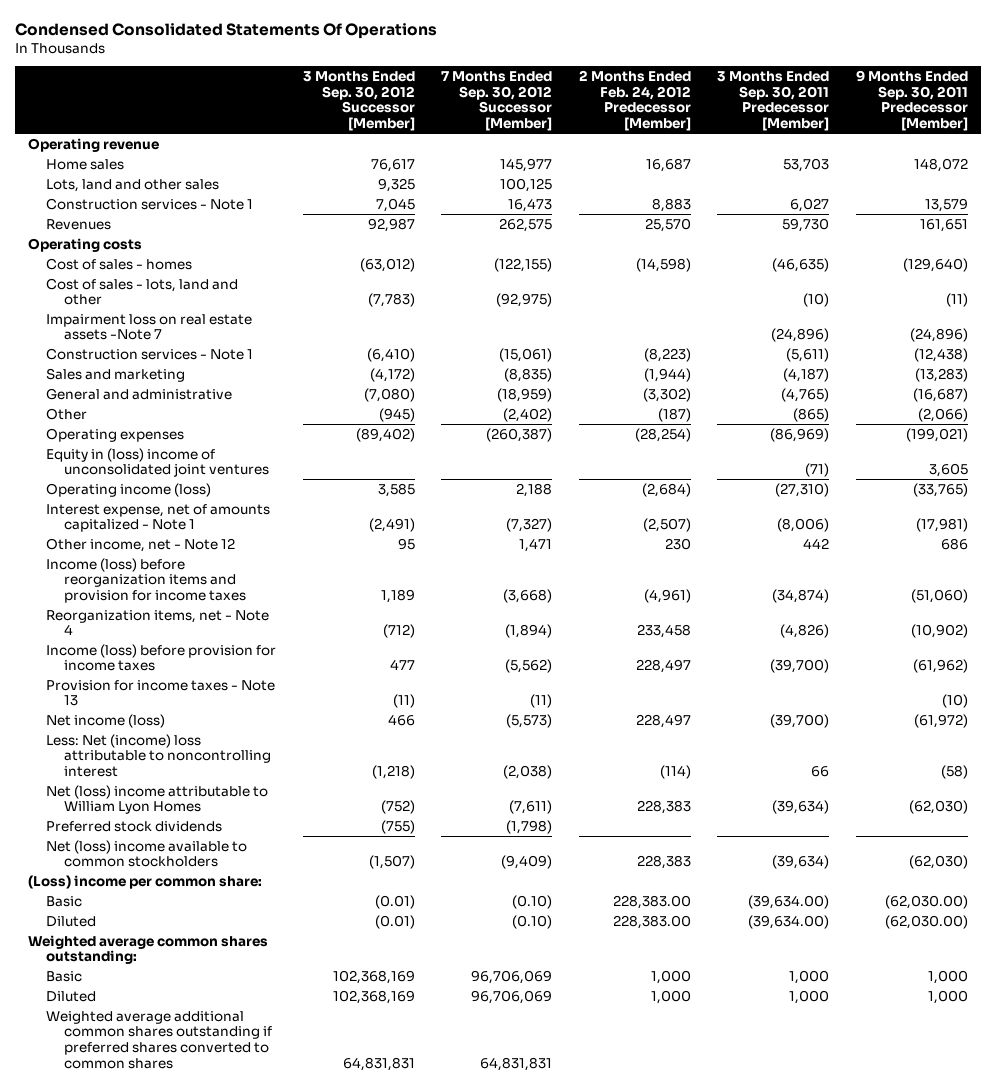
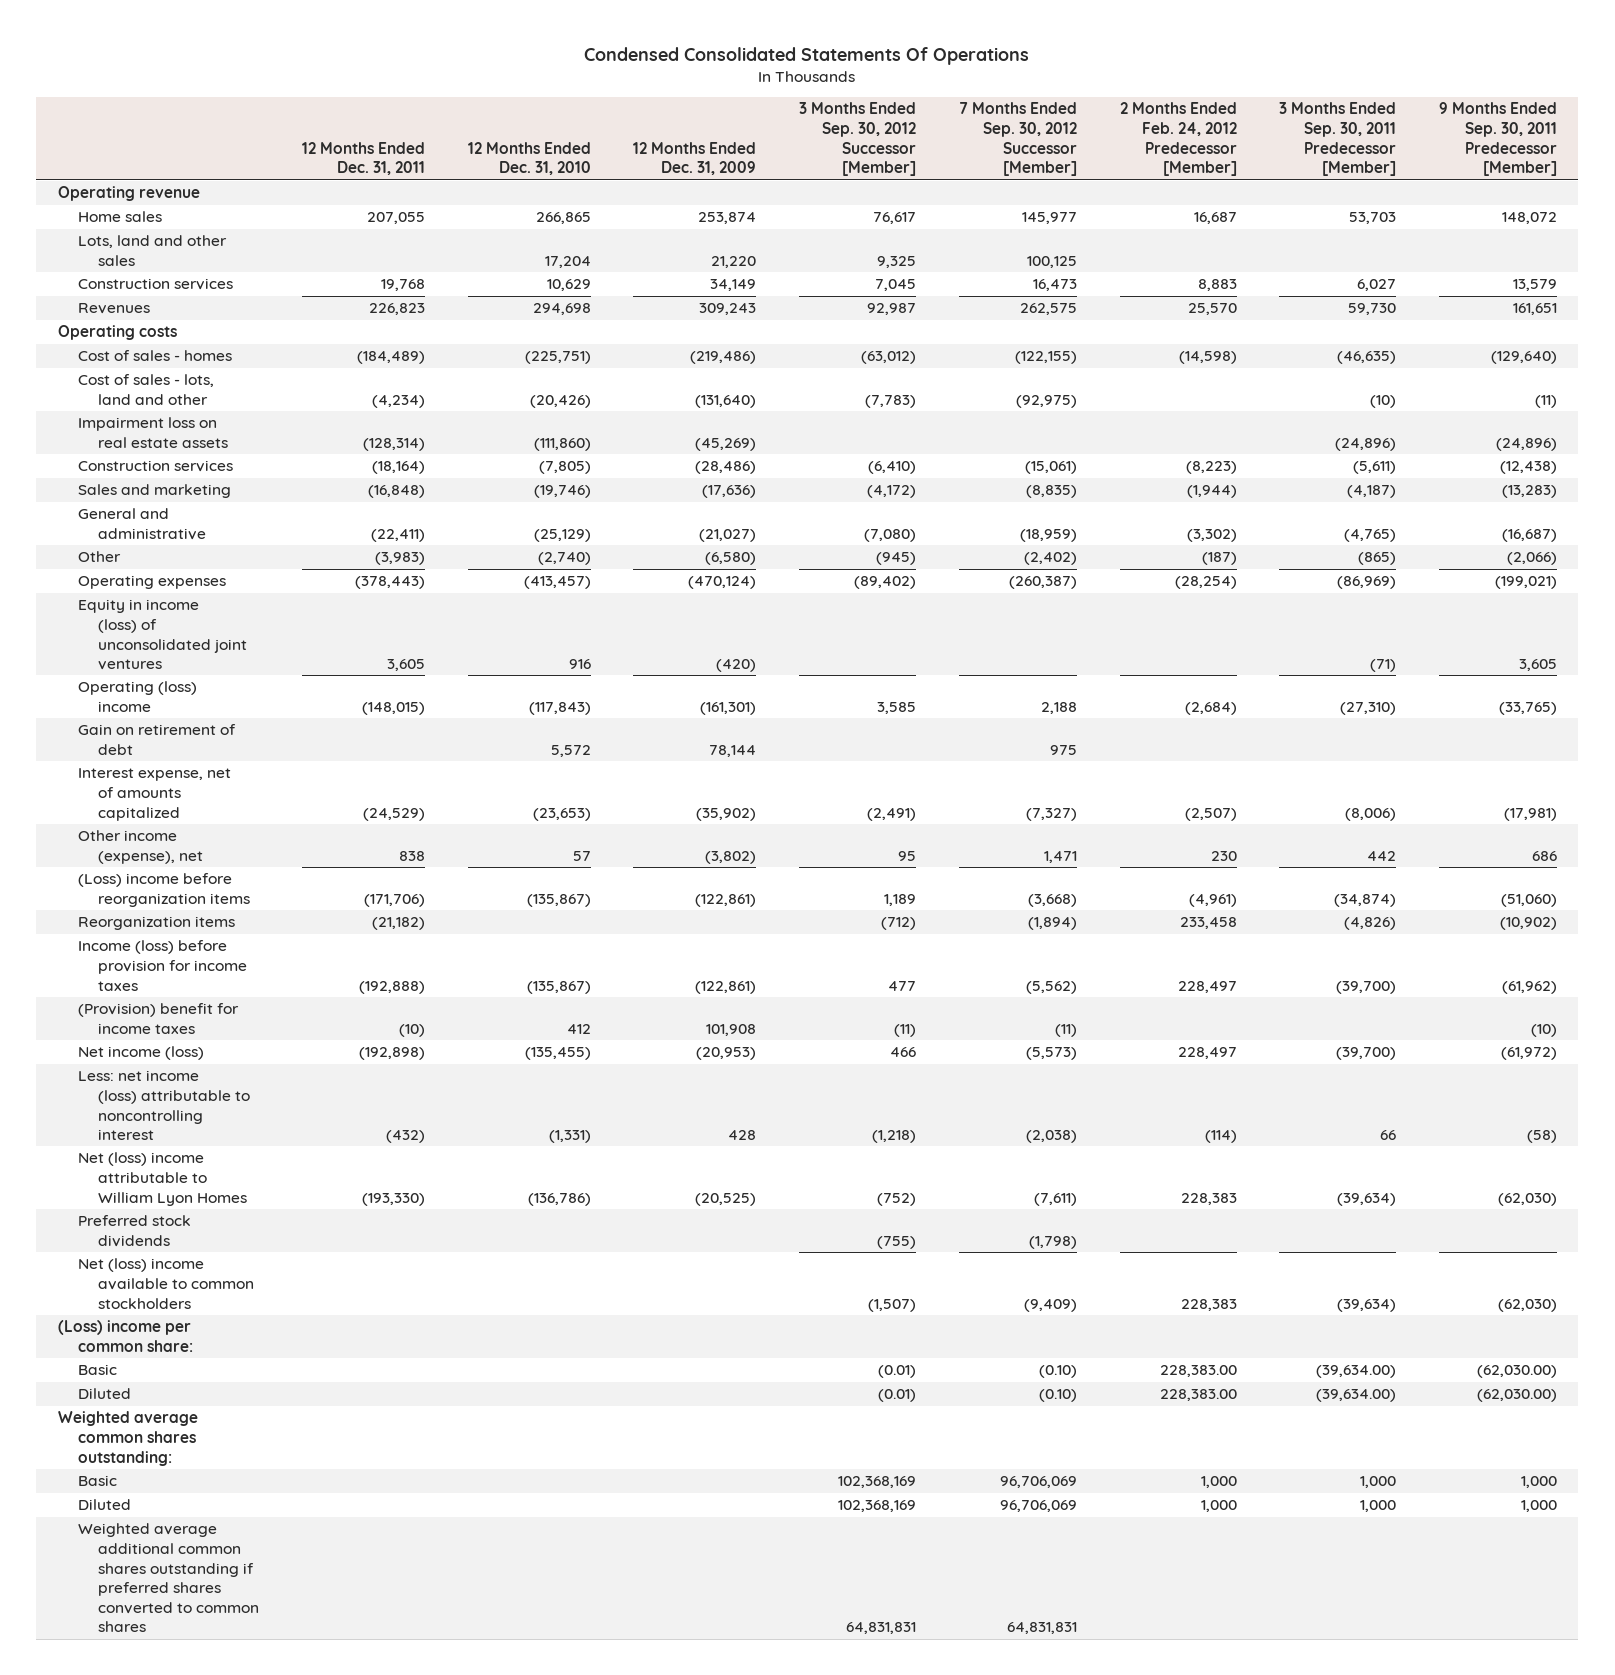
- | 3 Months Ended Sep. 30, 2012 Successor [Member] | 7 Months Ended Sep. 30, 2012 Successor [Member] | 2 Months Ended Feb. 24, 2012 Predecessor [Member] | 3 Months Ended Sep. 30, 2011 Predecessor [Member] | 9 Months Ended Sep. 30, 2011 Predecessor [Member]
+ | 12 Months Ended Dec. 31, 2011 | 12 Months Ended Dec. 31, 2010 | 12 Months Ended Dec. 31, 2009 | 3 Months Ended Sep. 30, 2012 Successor [Member] | 7 Months Ended Sep. 30, 2012 Successor [Member] | 2 Months Ended Feb. 24, 2012 Predecessor [Member] | 3 Months Ended Sep. 30, 2011 Predecessor [Member] | 9 Months Ended Sep. 30, 2011 Predecessor [Member]
- Construction services - Note 1 | 7,045 | 16,473 | 8,883 | 6,027 | 13,579
+ Construction services | 19,768 | 10,629 | 34,149 | 7,045 | 16,473 | 8,883 | 6,027 | 13,579
- Impairment loss on real estate assets -Note 7 | | | | (24,896) | (24,896)
- Construction services - Note 1 | (6,410) | (15,061) | (8,223) | (5,611) | (12,438)
+ Impairment loss on real estate assets | (128,314) | (111,860) | (45,269) | | | | (24,896) | (24,896)
+ Construction services | (18,164) | (7,805) | (28,486) | (6,410) | (15,061) | (8,223) | (5,611) | (12,438)
- Equity in (loss) income of unconsolidated joint ventures | | | | (71) | 3,605
- Operating income (loss) | 3,585 | 2,188 | (2,684) | (27,310) | (33,765)
- Interest expense, net of amounts capitalized - Note 1 | (2,491) | (7,327) | (2,507) | (8,006) | (17,981)
- Other income, net - Note 12 | 95 | 1,471 | 230 | 442 | 686
- Income (loss) before reorganization items and provision for income taxes | 1,189 | (3,668) | (4,961) | (34,874) | (51,060)
- Reorganization items, net - Note 4 | (712) | (1,894) | 233,458 | (4,826) | (10,902)
+ Equity in income (loss) of unconsolidated joint ventures | 3,605 | 916 | (420) | | | | (71) | 3,605
+ Operating (loss) income | (148,015) | (117,843) | (161,301) | 3,585 | 2,188 | (2,684) | (27,310) | (33,765)
+ Gain on retirement of debt | | 5,572 | 78,144 | | 975 | | |
+ Interest expense, net of amounts capitalized | (24,529) | (23,653) | (35,902) | (2,491) | (7,327) | (2,507) | (8,006) | (17,981)
+ Other income (expense), net | 838 | 57 | (3,802) | 95 | 1,471 | 230 | 442 | 686
+ (Loss) income before reorganization items | (171,706) | (135,867) | (122,861) | 1,189 | (3,668) | (4,961) | (34,874) | (51,060)
+ Reorganization items | (21,182) | | | (712) | (1,894) | 233,458 | (4,826) | (10,902)
- Provision for income taxes - Note 13 | (11) | (11) | | | (10)
+ (Provision) benefit for income taxes | (10) | 412 | 101,908 | (11) | (11) | | | (10)
- Less: Net (income) loss attributable to noncontrolling interest | (1,218) | (2,038) | (114) | 66 | (58)
+ Less: net income (loss) attributable to noncontrolling interest | (432) | (1,331) | 428 | (1,218) | (2,038) | (114) | 66 | (58)

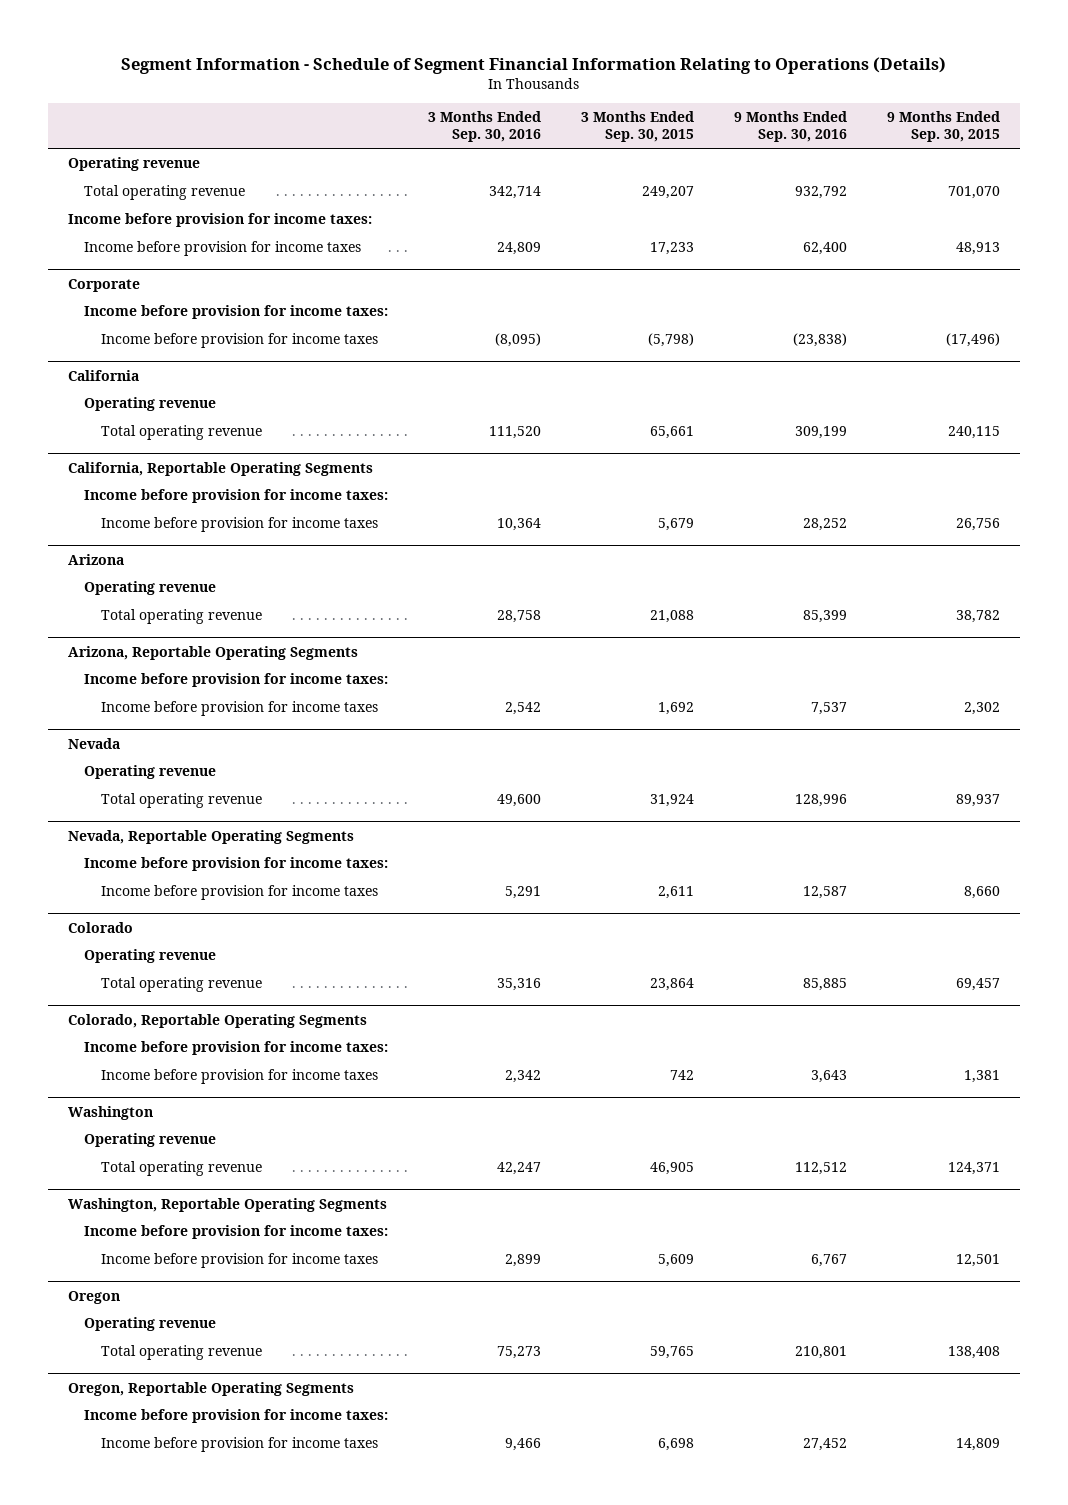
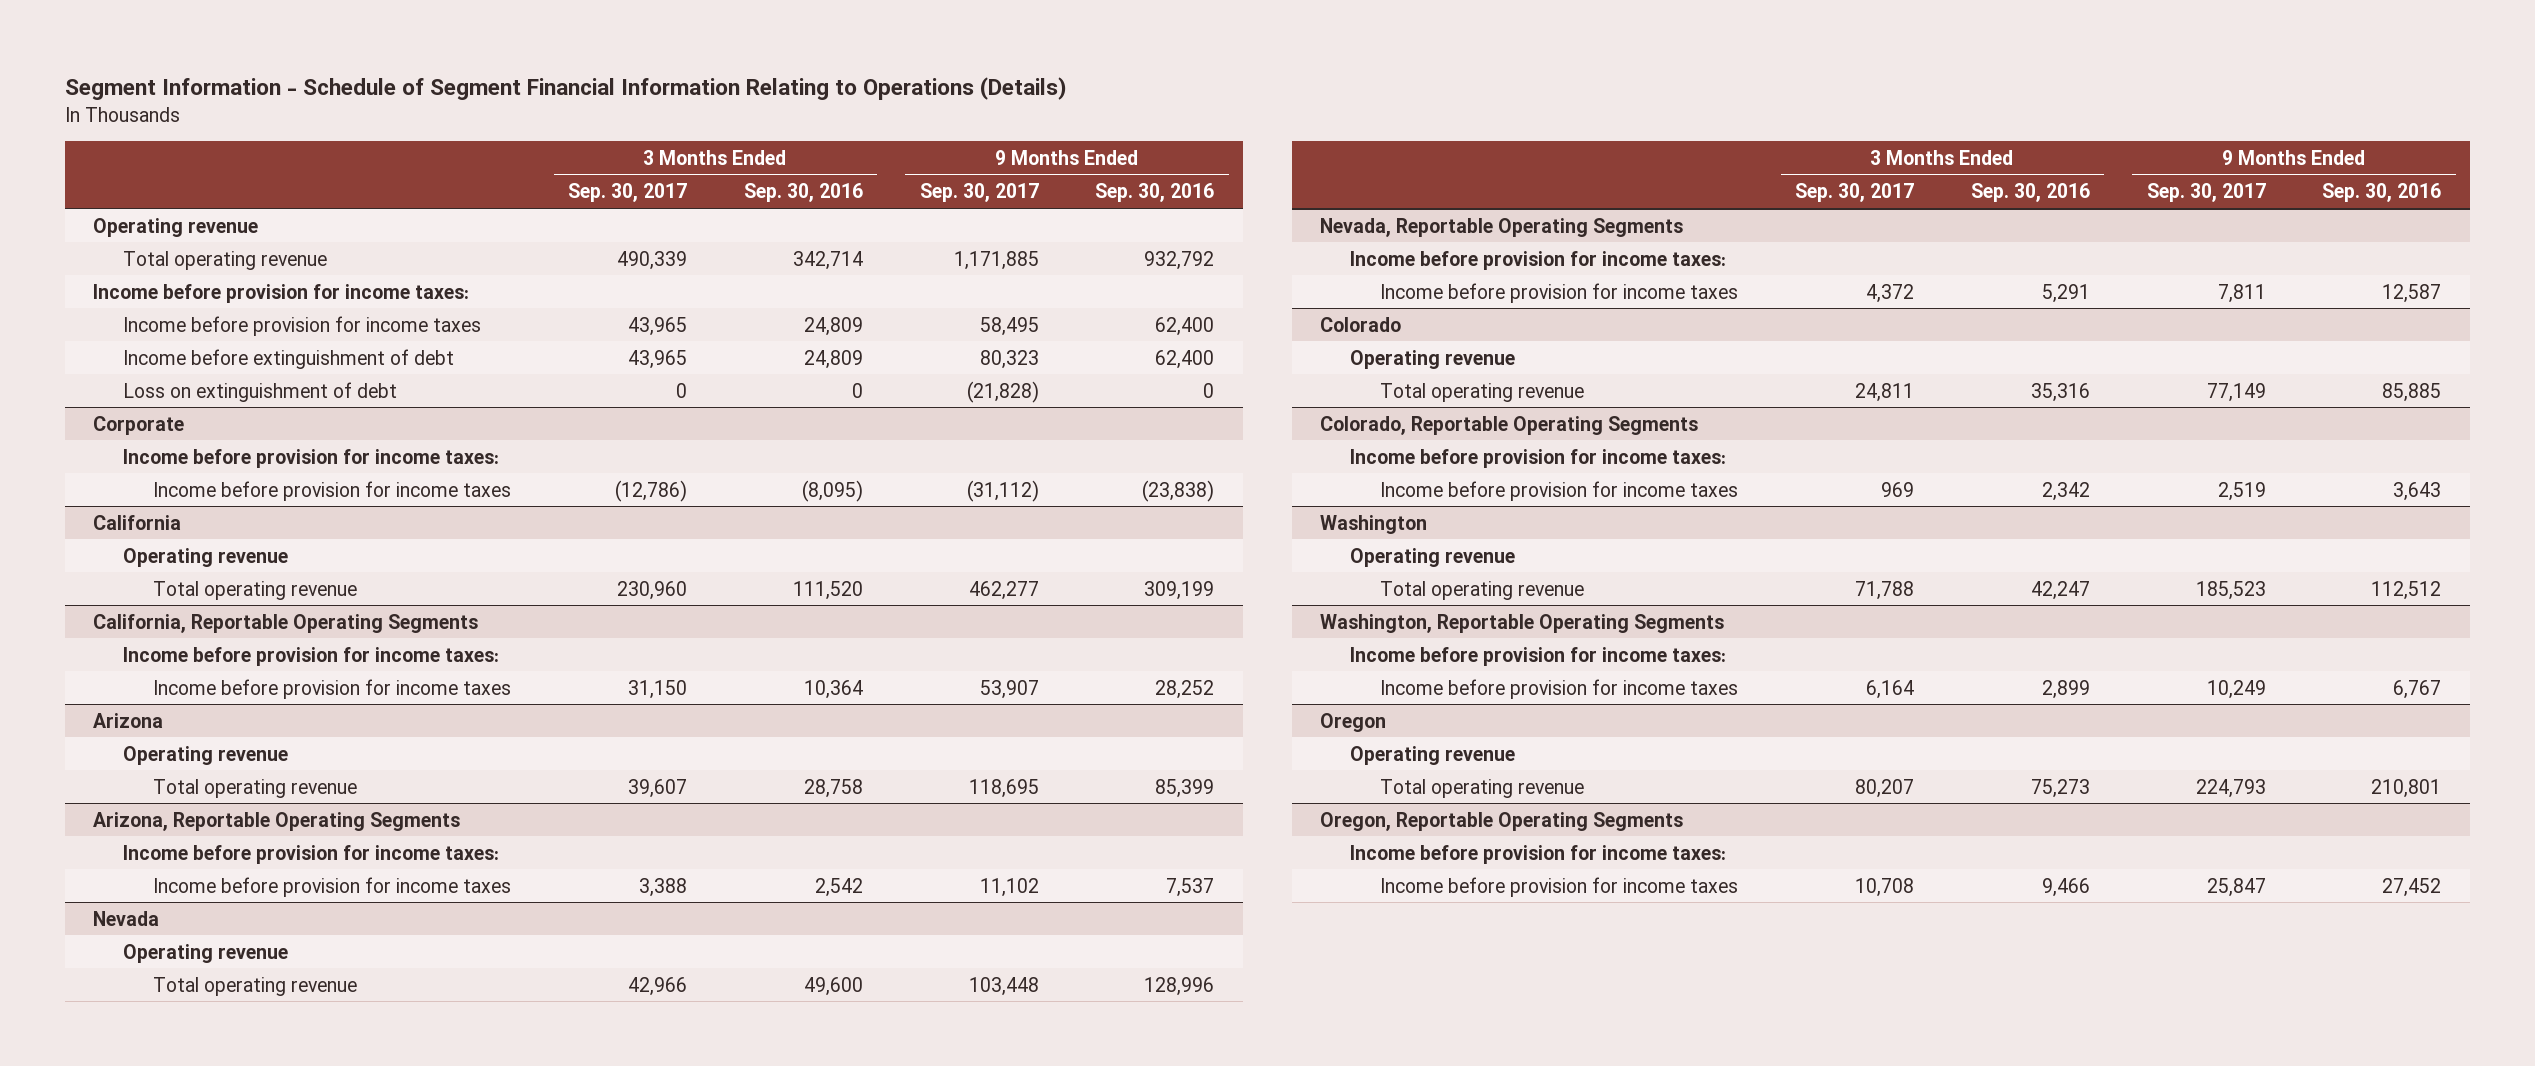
- | 3 Months Ended Sep. 30, 2016 | 3 Months Ended Sep. 30, 2015 | 9 Months Ended Sep. 30, 2016 | 9 Months Ended Sep. 30, 2015
+ | 3 Months Ended Sep. 30, 2017 | 3 Months Ended Sep. 30, 2016 | 9 Months Ended Sep. 30, 2017 | 9 Months Ended Sep. 30, 2016
+ Income before extinguishment of debt | 43,965 | 24,809 | 80,323 | 62,400
+ Loss on extinguishment of debt | 0 | 0 | (21,828) | 0

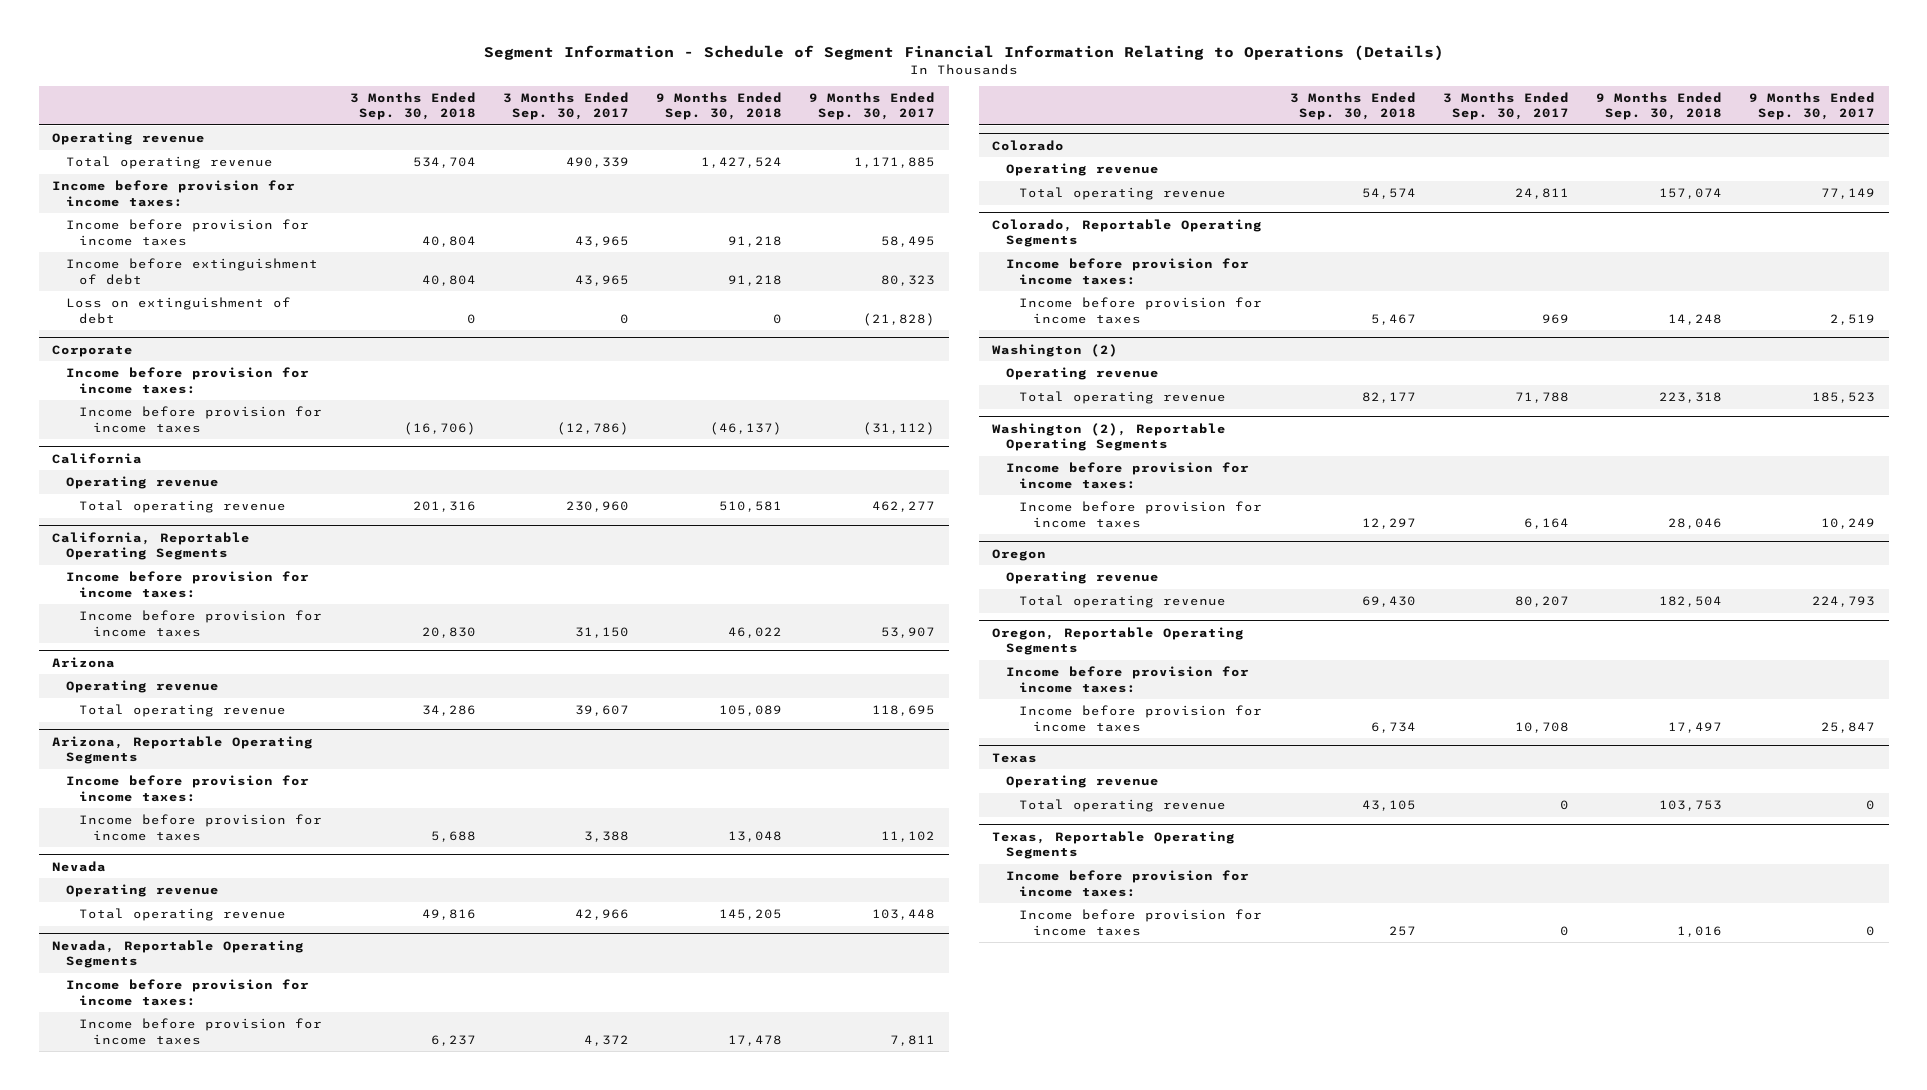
- | 3 Months Ended Sep. 30, 2017 | 3 Months Ended Sep. 30, 2016 | 9 Months Ended Sep. 30, 2017 | 9 Months Ended Sep. 30, 2016
+ | 3 Months Ended Sep. 30, 2018 | 3 Months Ended Sep. 30, 2017 | 9 Months Ended Sep. 30, 2018 | 9 Months Ended Sep. 30, 2017
- Washington
+ Washington (2)
- Washington, Reportable Operating Segments
+ Washington (2), Reportable Operating Segments
+ Texas
+ Operating revenue
+ Total operating revenue | 43,105 | 0 | 103,753 | 0
+ Texas, Reportable Operating Segments
+ Income before provision for income taxes:
+ Income before provision for income taxes | 257 | 0 | 1,016 | 0

